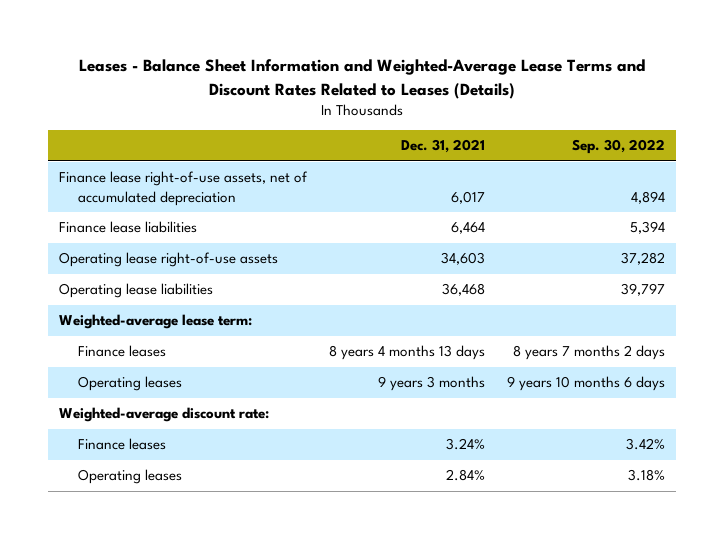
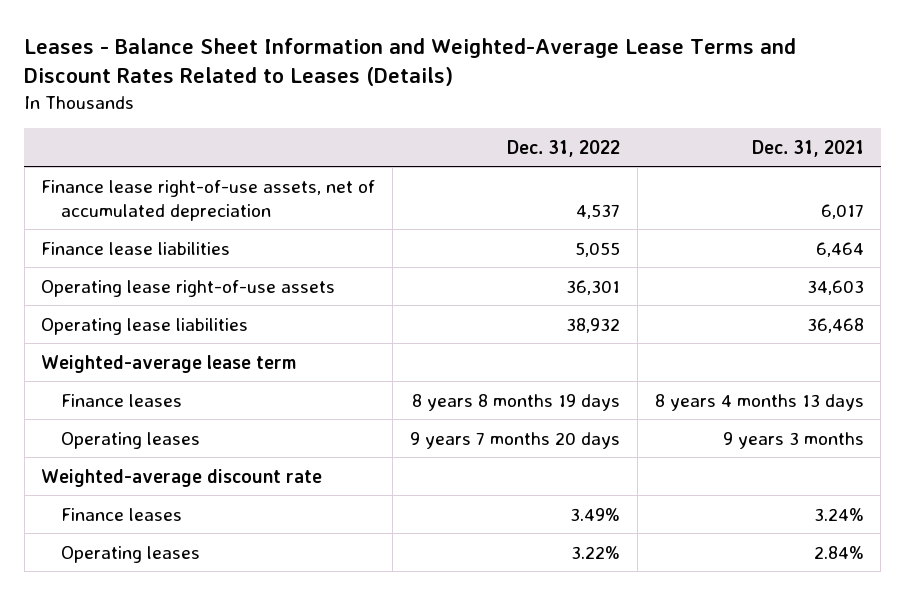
- | Dec. 31, 2021 | Sep. 30, 2022
+ | Dec. 31, 2022 | Dec. 31, 2021
- Weighted-average lease term:
+ Weighted-average lease term
- Weighted-average discount rate:
+ Weighted-average discount rate

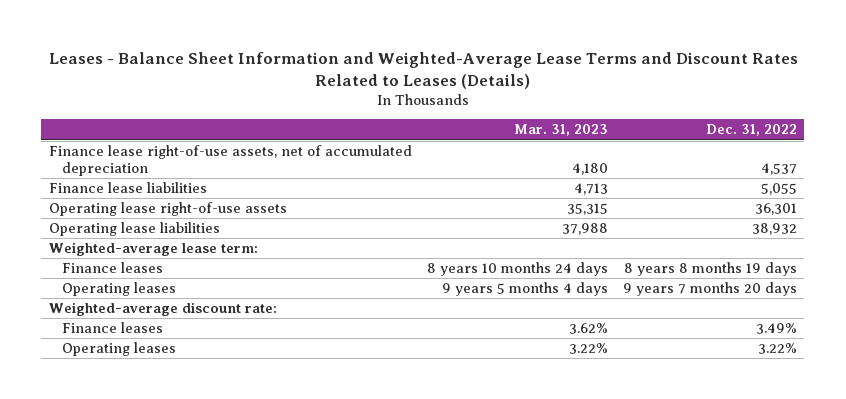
- | Dec. 31, 2022 | Dec. 31, 2021
+ | Mar. 31, 2023 | Dec. 31, 2022
- Weighted-average lease term
+ Weighted-average lease term:
- Weighted-average discount rate
+ Weighted-average discount rate:

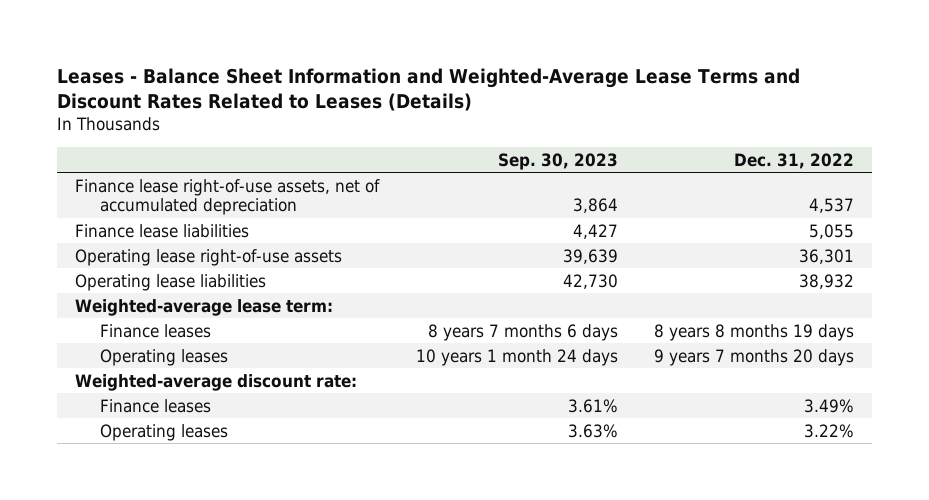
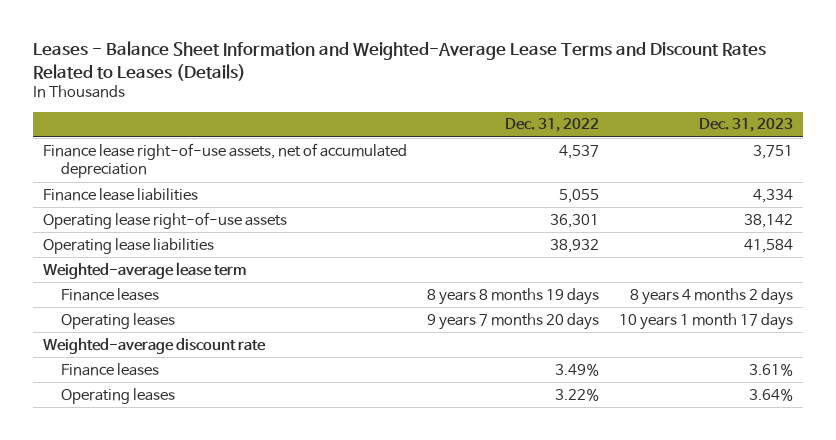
- | Sep. 30, 2023 | Dec. 31, 2022
+ | Dec. 31, 2022 | Dec. 31, 2023
- Weighted-average lease term:
+ Weighted-average lease term
- Weighted-average discount rate:
+ Weighted-average discount rate

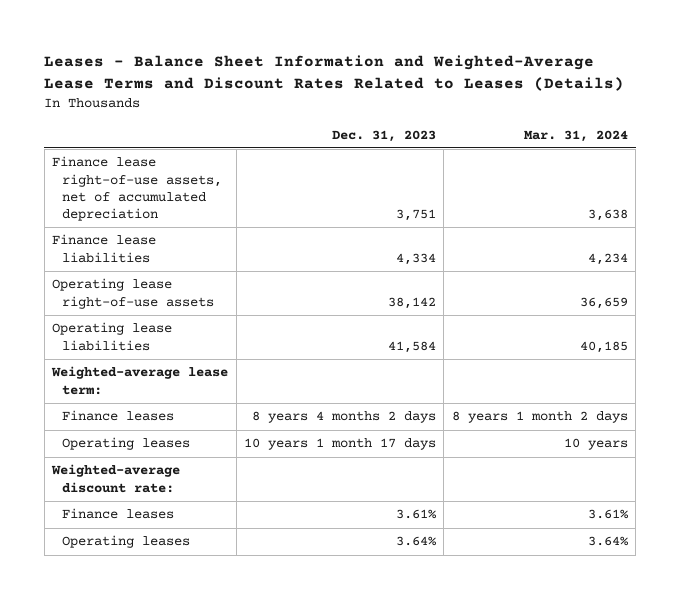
- | Dec. 31, 2022 | Dec. 31, 2023
+ | Dec. 31, 2023 | Mar. 31, 2024
- Weighted-average lease term
+ Weighted-average lease term:
- Weighted-average discount rate
+ Weighted-average discount rate:

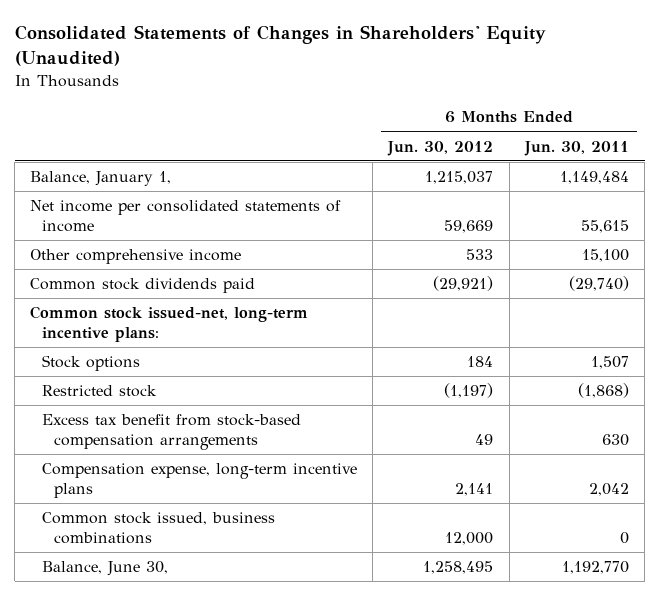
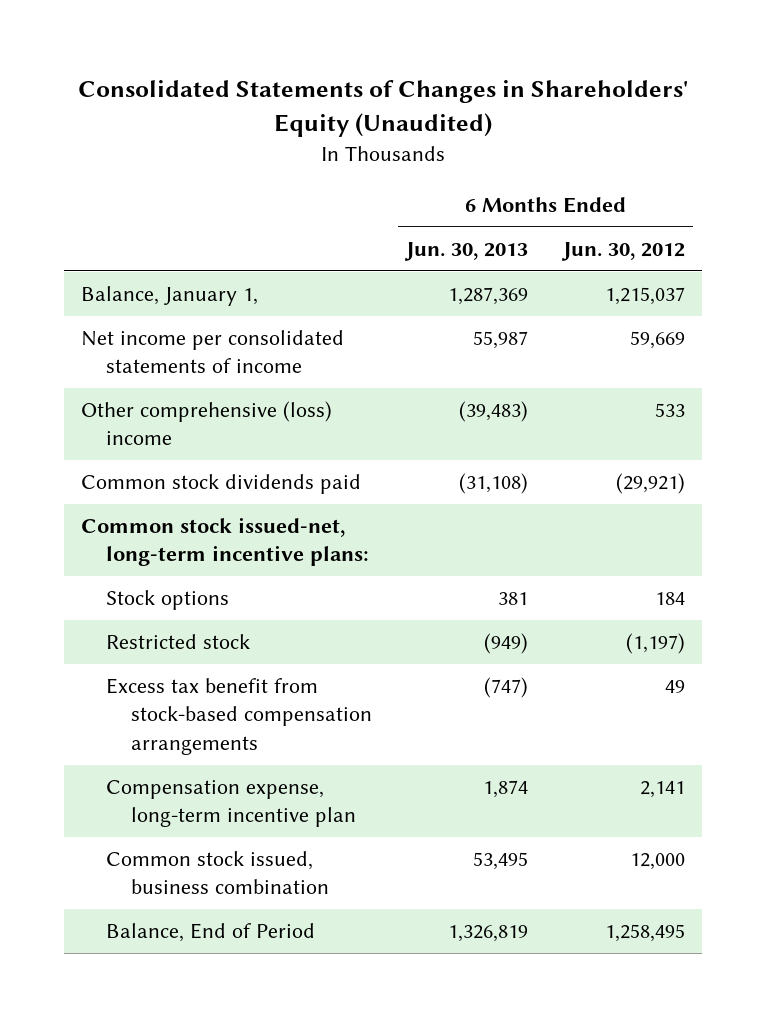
- | 6 Months Ended Jun. 30, 2012 | 6 Months Ended Jun. 30, 2011
+ | 6 Months Ended Jun. 30, 2013 | 6 Months Ended Jun. 30, 2012
- Other comprehensive income | 533 | 15,100
+ Other comprehensive (loss) income | (39,483) | 533
- Compensation expense, long-term incentive plans | 2,141 | 2,042
- Common stock issued, business combinations | 12,000 | 0
- Balance, June 30, | 1,258,495 | 1,192,770
+ Compensation expense, long-term incentive plan | 1,874 | 2,141
+ Common stock issued, business combination | 53,495 | 12,000
+ Balance, End of Period | 1,326,819 | 1,258,495

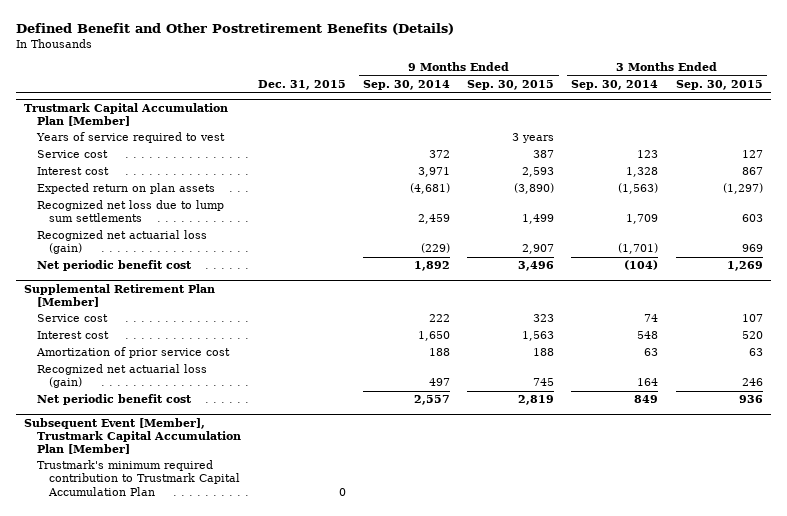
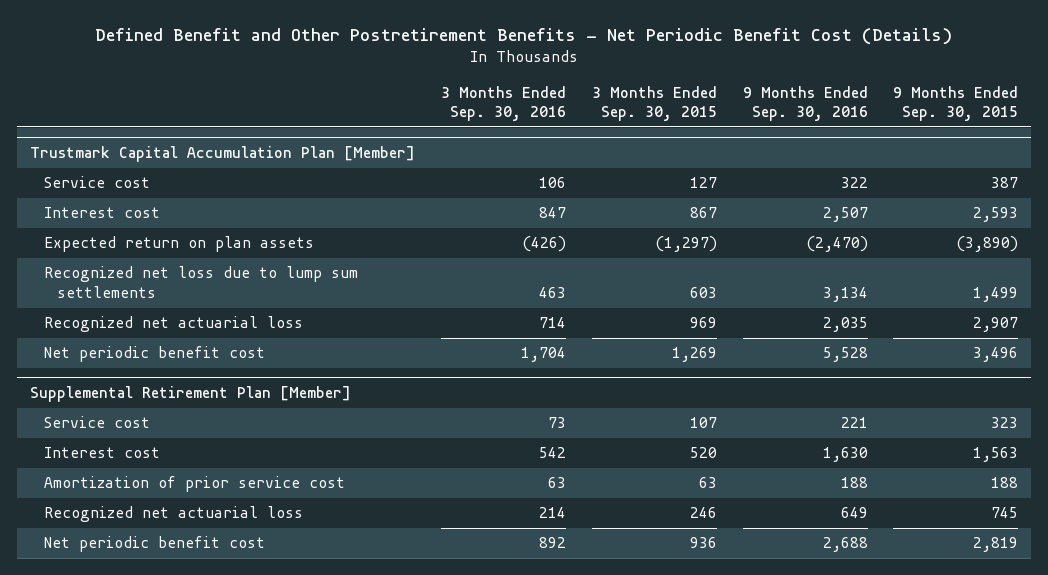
- Defined Benefit and Other Postretirement Benefits (Details)
+ Defined Benefit and Other Postretirement Benefits - Net Periodic Benefit Cost (Details)
- | Dec. 31, 2015 | 9 Months Ended Sep. 30, 2014 | 9 Months Ended Sep. 30, 2015 | 3 Months Ended Sep. 30, 2014 | 3 Months Ended Sep. 30, 2015
+ | 3 Months Ended Sep. 30, 2016 | 3 Months Ended Sep. 30, 2015 | 9 Months Ended Sep. 30, 2016 | 9 Months Ended Sep. 30, 2015
@ Trustmark Capital Accumulation Plan [Member]
- Years of service required to vest | | | 3 years | |
- Recognized net actuarial loss (gain) | | (229) | 2,907 | (1,701) | 969
+ Recognized net actuarial loss | 714 | 969 | 2,035 | 2,907
@ Supplemental Retirement Plan [Member]
- Recognized net actuarial loss (gain) | | 497 | 745 | 164 | 246
+ Recognized net actuarial loss | 214 | 246 | 649 | 745
- Subsequent Event [Member], Trustmark Capital Accumulation Plan [Member]
- Trustmark's minimum required contribution to Trustmark Capital Accumulation Plan | 0 | | | |

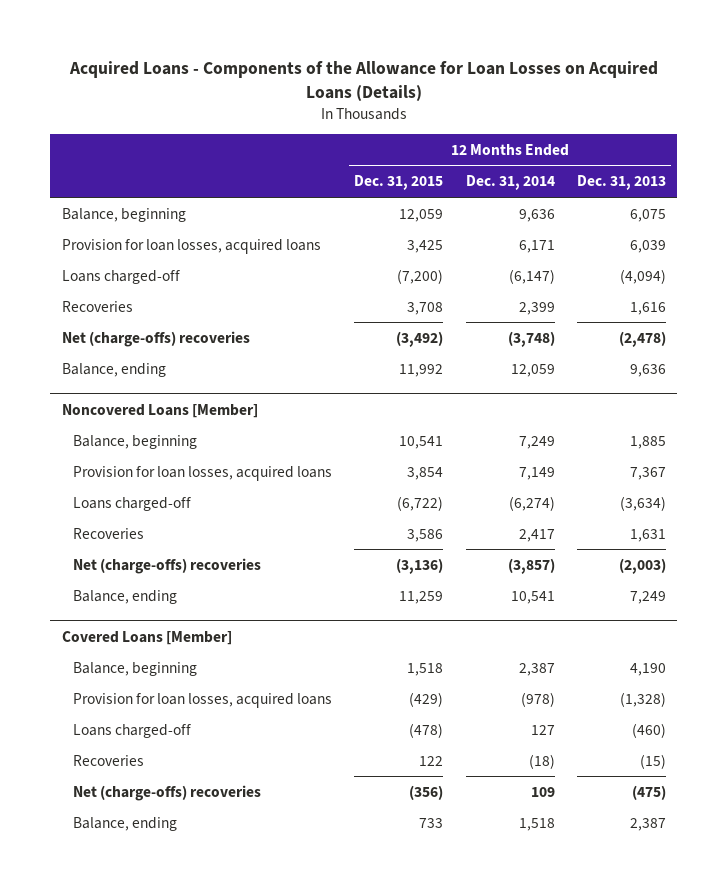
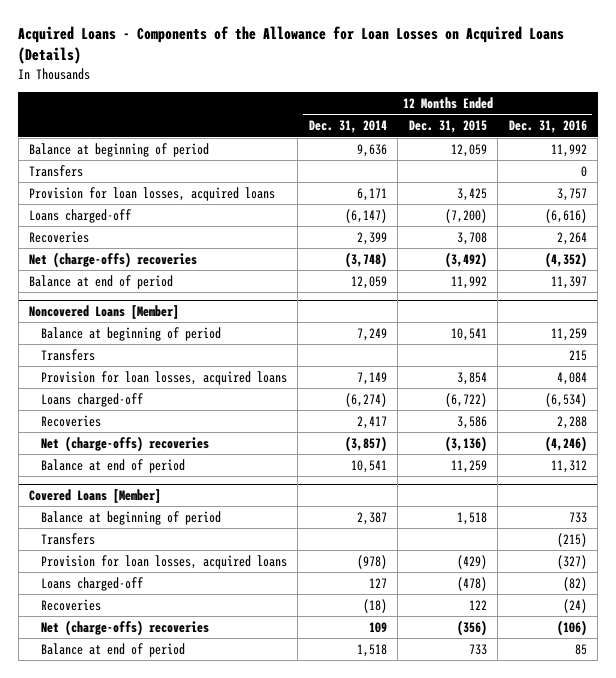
- | 12 Months Ended Dec. 31, 2015 | 12 Months Ended Dec. 31, 2014 | 12 Months Ended Dec. 31, 2013
+ | 12 Months Ended Dec. 31, 2014 | 12 Months Ended Dec. 31, 2015 | 12 Months Ended Dec. 31, 2016
- Balance, beginning | 12,059 | 9,636 | 6,075
+ Balance at beginning of period | 9,636 | 12,059 | 11,992
+ Transfers | | | 0
- Balance, ending | 11,992 | 12,059 | 9,636
+ Balance at end of period | 12,059 | 11,992 | 11,397
@ Noncovered Loans [Member]
- Balance, beginning | 10,541 | 7,249 | 1,885
+ Balance at beginning of period | 7,249 | 10,541 | 11,259
+ Transfers | | | 215
- Balance, ending | 11,259 | 10,541 | 7,249
+ Balance at end of period | 10,541 | 11,259 | 11,312
@ Covered Loans [Member]
- Balance, beginning | 1,518 | 2,387 | 4,190
+ Balance at beginning of period | 2,387 | 1,518 | 733
+ Transfers | | | (215)
- Balance, ending | 733 | 1,518 | 2,387
+ Balance at end of period | 1,518 | 733 | 85

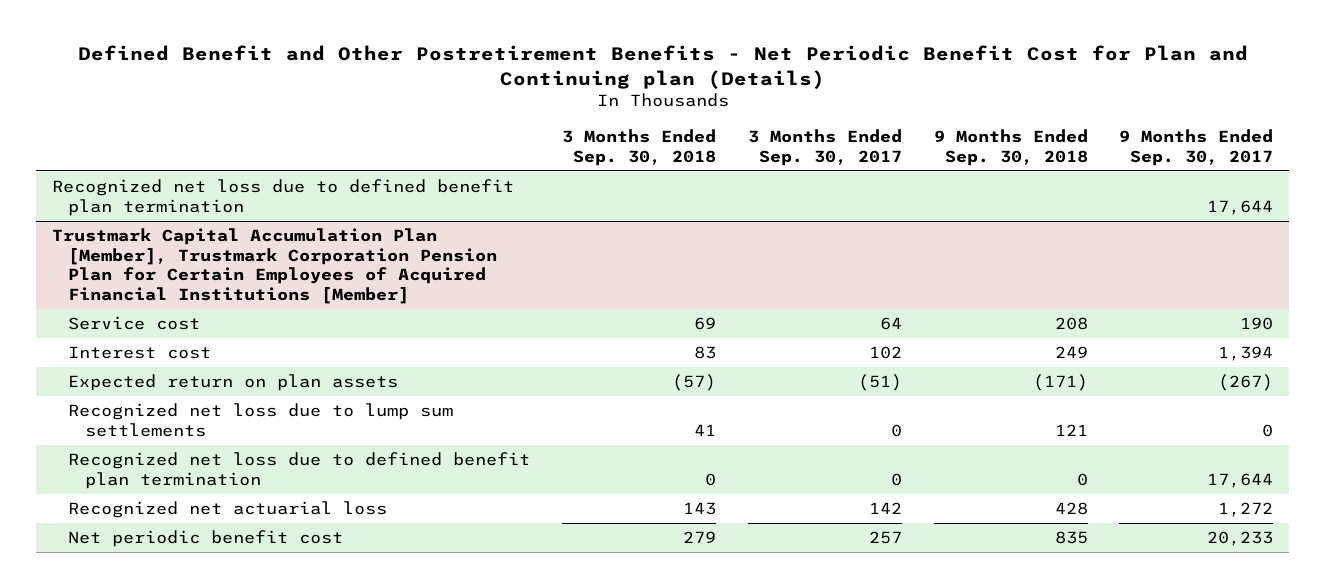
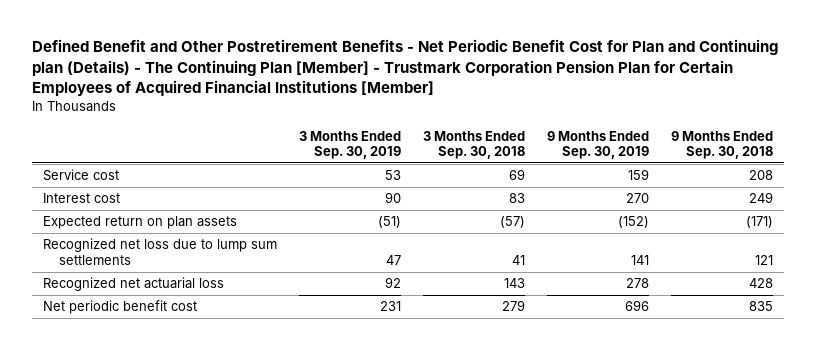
- Defined Benefit and Other Postretirement Benefits - Net Periodic Benefit Cost for Plan and Continuing plan (Details)
+ Defined Benefit and Other Postretirement Benefits - Net Periodic Benefit Cost for Plan and Continuing plan (Details) - The Continuing Plan [Member] - Trustmark Corporation Pension Plan for Certain Employees of Acquired Financial Institutions [Member]
- | 3 Months Ended Sep. 30, 2018 | 3 Months Ended Sep. 30, 2017 | 9 Months Ended Sep. 30, 2018 | 9 Months Ended Sep. 30, 2017
+ | 3 Months Ended Sep. 30, 2019 | 3 Months Ended Sep. 30, 2018 | 9 Months Ended Sep. 30, 2019 | 9 Months Ended Sep. 30, 2018
- Recognized net loss due to defined benefit plan termination | | | | 17,644
- Trustmark Capital Accumulation Plan [Member], Trustmark Corporation Pension Plan for Certain Employees of Acquired Financial Institutions [Member]
- Recognized net loss due to defined benefit plan termination | 0 | 0 | 0 | 17,644

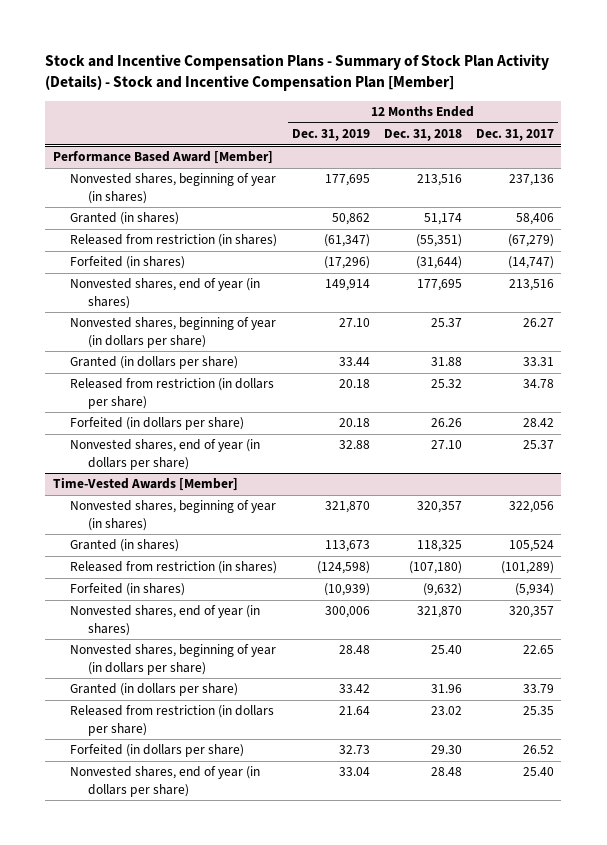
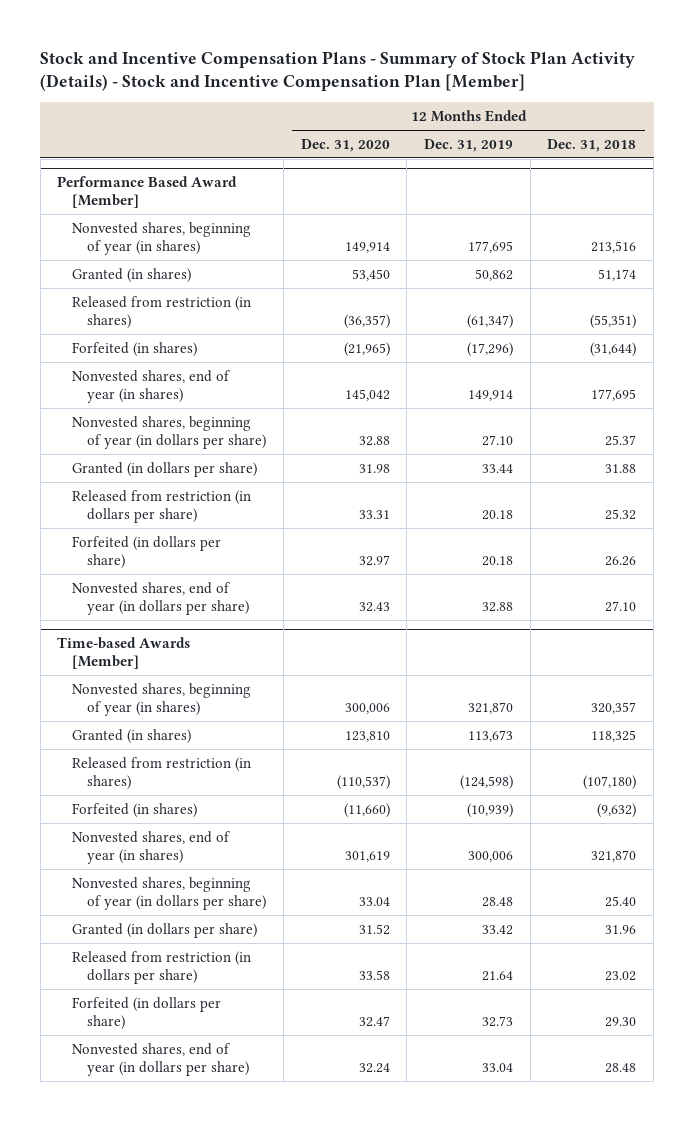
- | 12 Months Ended Dec. 31, 2019 | 12 Months Ended Dec. 31, 2018 | 12 Months Ended Dec. 31, 2017
+ | 12 Months Ended Dec. 31, 2020 | 12 Months Ended Dec. 31, 2019 | 12 Months Ended Dec. 31, 2018
- Time-Vested Awards [Member]
+ Time-based Awards [Member]

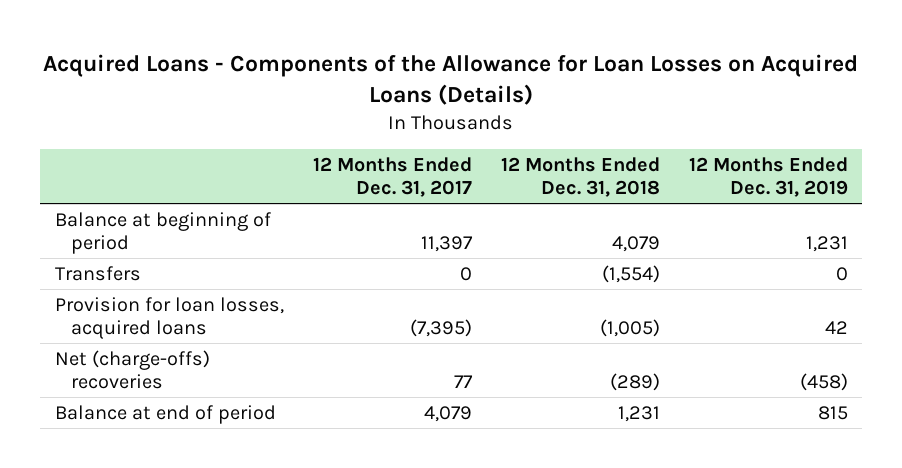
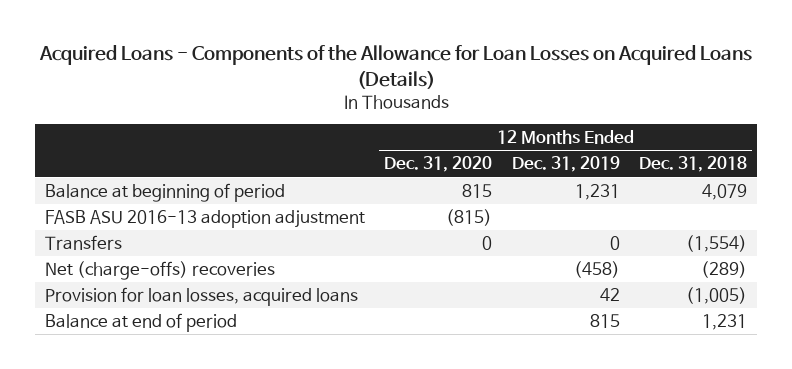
- | 12 Months Ended Dec. 31, 2017 | 12 Months Ended Dec. 31, 2018 | 12 Months Ended Dec. 31, 2019
+ | 12 Months Ended Dec. 31, 2020 | 12 Months Ended Dec. 31, 2019 | 12 Months Ended Dec. 31, 2018
+ FASB ASU 2016-13 adoption adjustment | (815) | |
moved down: Provision for loan losses, acquired loans | | 42 | (1,005)

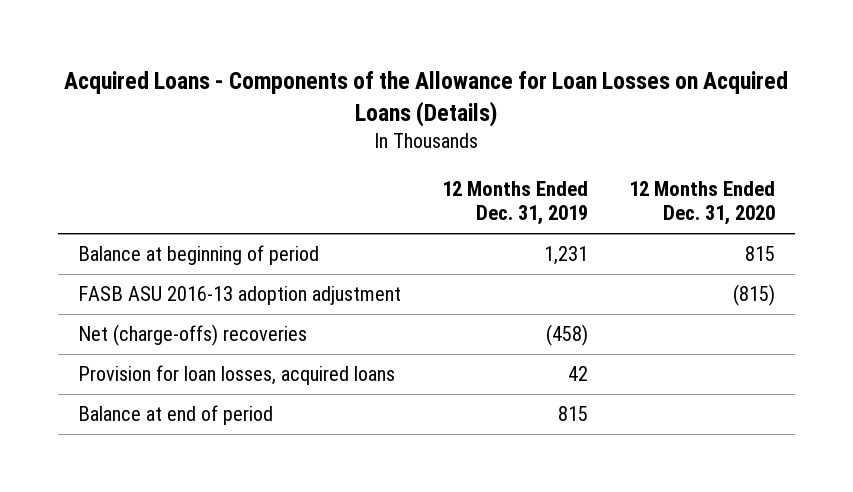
- | 12 Months Ended Dec. 31, 2020 | 12 Months Ended Dec. 31, 2019 | 12 Months Ended Dec. 31, 2018
+ | 12 Months Ended Dec. 31, 2019 | 12 Months Ended Dec. 31, 2020
- Transfers | 0 | 0 | (1,554)

